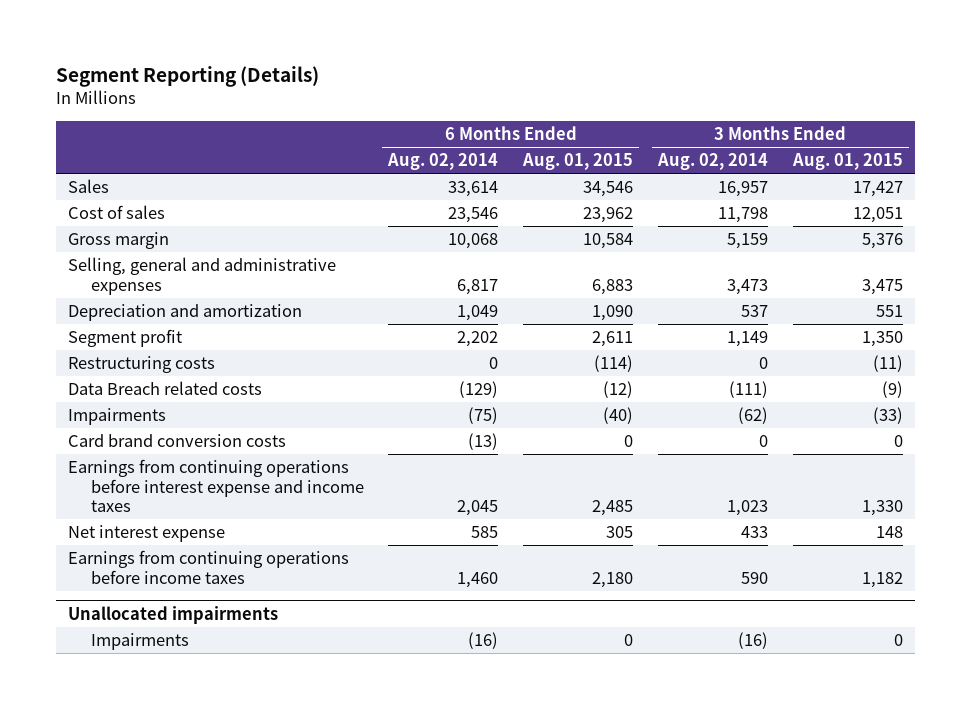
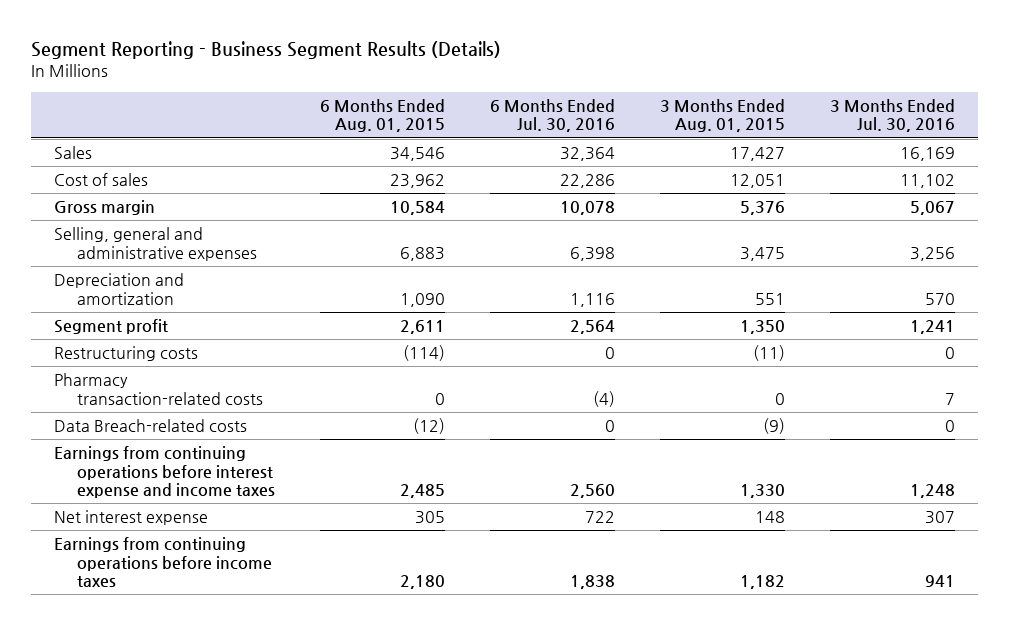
- Segment Reporting (Details)
+ Segment Reporting - Business Segment Results (Details)
- | 6 Months Ended Aug. 02, 2014 | 6 Months Ended Aug. 01, 2015 | 3 Months Ended Aug. 02, 2014 | 3 Months Ended Aug. 01, 2015
+ | 6 Months Ended Aug. 01, 2015 | 6 Months Ended Jul. 30, 2016 | 3 Months Ended Aug. 01, 2015 | 3 Months Ended Jul. 30, 2016
- Data Breach related costs | (129) | (12) | (111) | (9)
- Impairments | (75) | (40) | (62) | (33)
- Card brand conversion costs | (13) | 0 | 0 | 0
+ Pharmacy transaction-related costs | 0 | (4) | 0 | 7
+ Data Breach-related costs | (12) | 0 | (9) | 0
- Unallocated impairments
- Impairments | (16) | 0 | (16) | 0

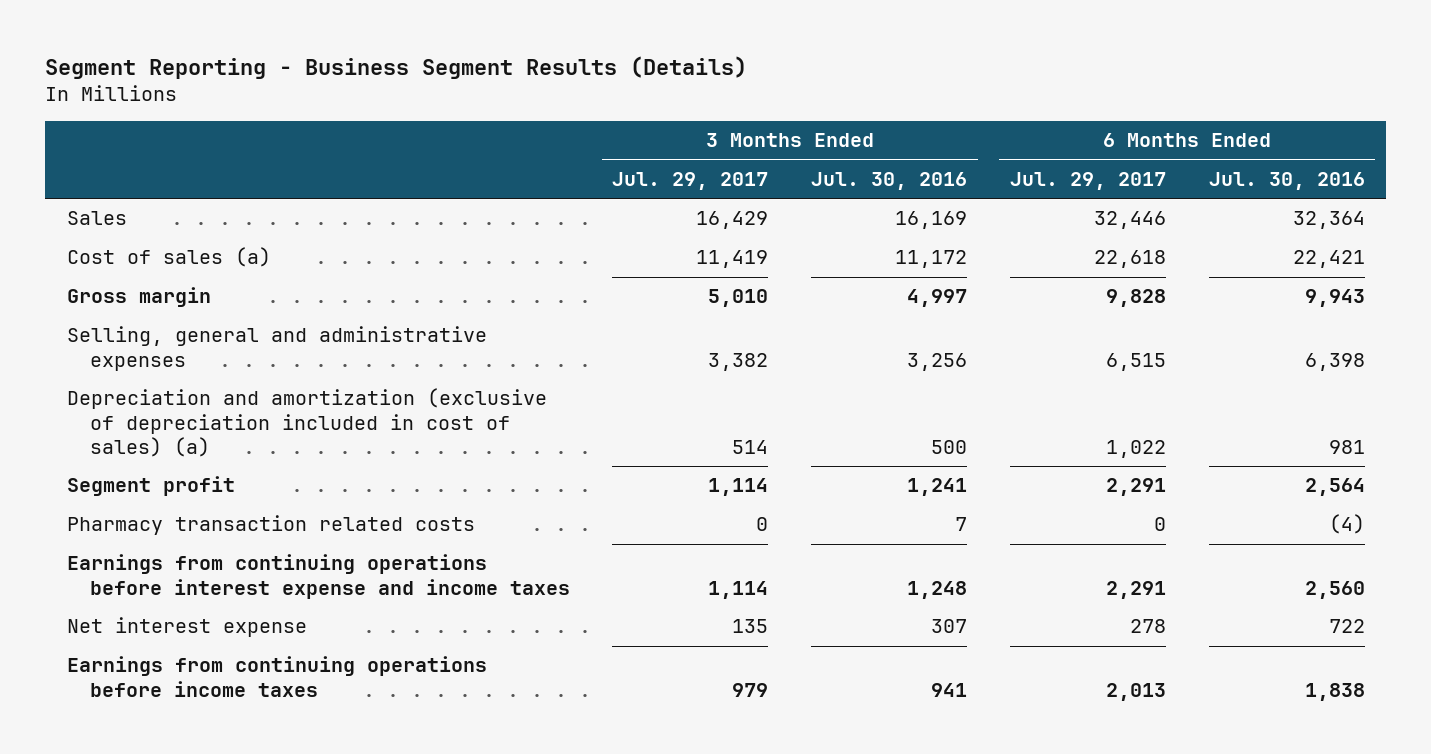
- | 6 Months Ended Aug. 01, 2015 | 6 Months Ended Jul. 30, 2016 | 3 Months Ended Aug. 01, 2015 | 3 Months Ended Jul. 30, 2016
+ | 3 Months Ended Jul. 29, 2017 | 3 Months Ended Jul. 30, 2016 | 6 Months Ended Jul. 29, 2017 | 6 Months Ended Jul. 30, 2016
- Cost of sales | 23,962 | 22,286 | 12,051 | 11,102
- Gross margin | 10,584 | 10,078 | 5,376 | 5,067
+ Cost of sales (a) | 11,419 | 11,172 | 22,618 | 22,421
+ Gross margin | 5,010 | 4,997 | 9,828 | 9,943
- Depreciation and amortization | 1,090 | 1,116 | 551 | 570
+ Depreciation and amortization (exclusive of depreciation included in cost of sales) (a) | 514 | 500 | 1,022 | 981
- Restructuring costs | (114) | 0 | (11) | 0
- Pharmacy transaction-related costs | 0 | (4) | 0 | 7
- Data Breach-related costs | (12) | 0 | (9) | 0
+ Pharmacy transaction related costs | 0 | 7 | 0 | (4)

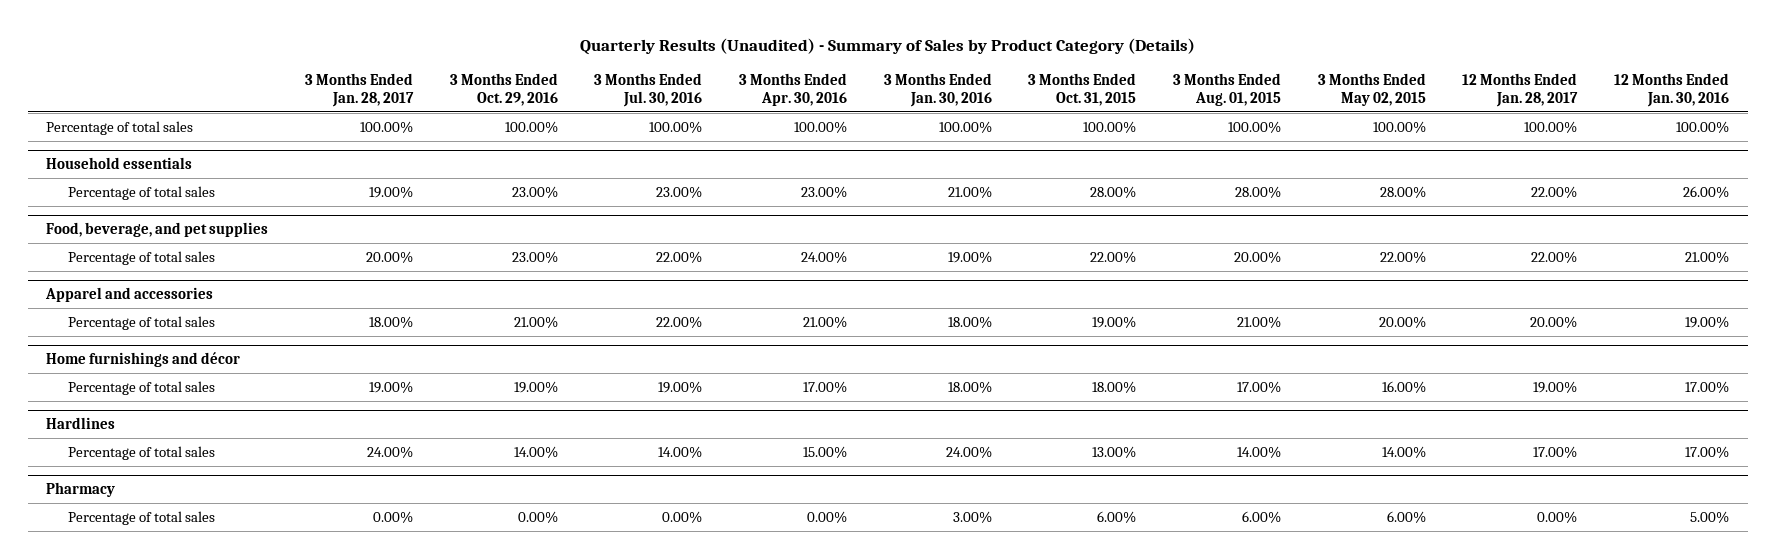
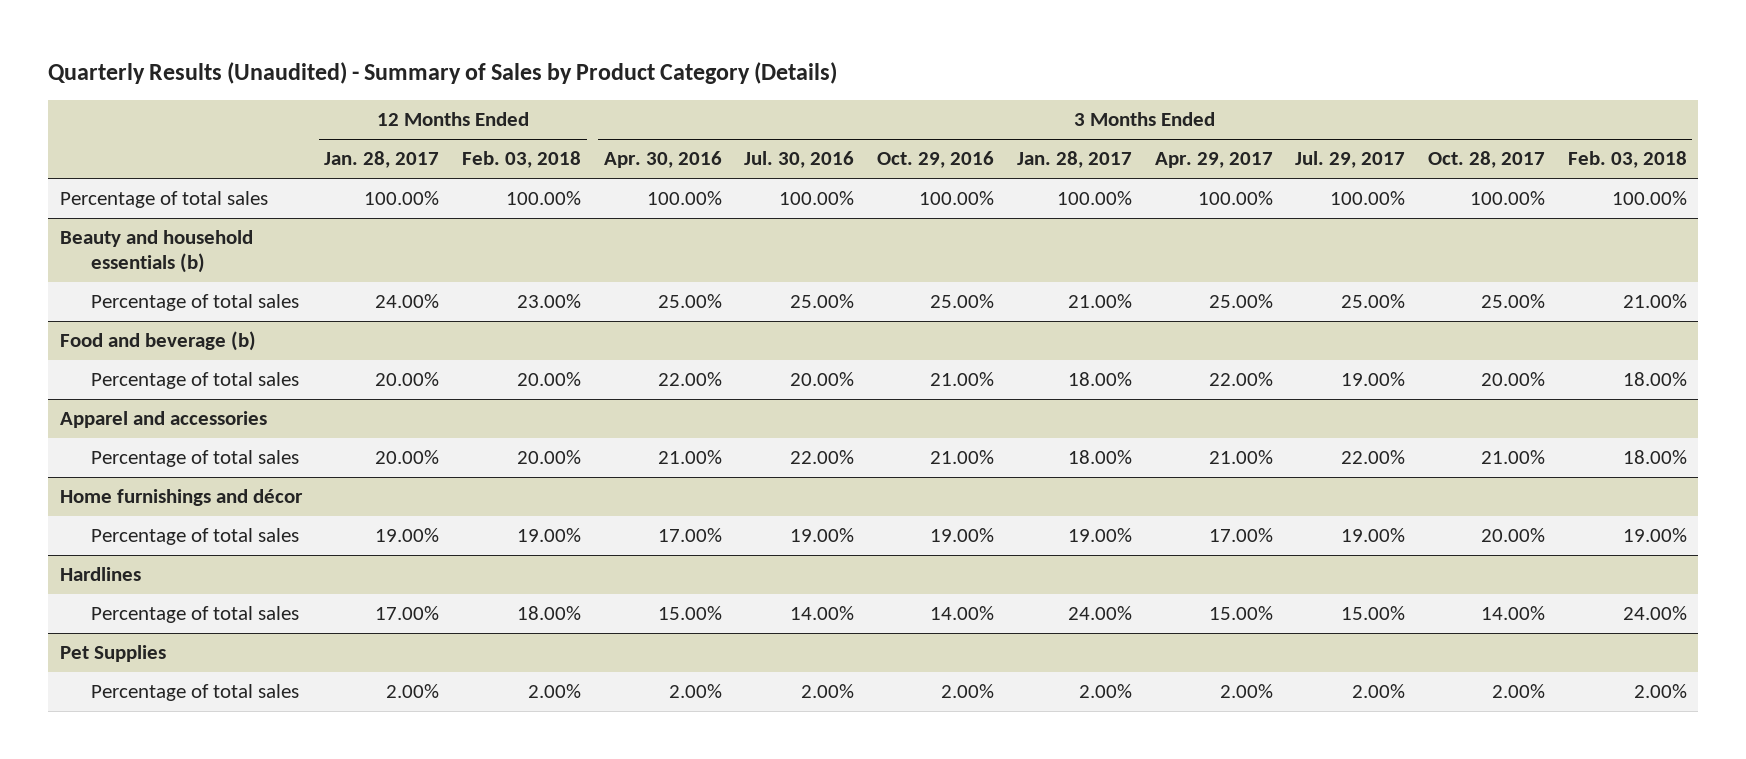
- | 3 Months Ended Jan. 28, 2017 | 3 Months Ended Oct. 29, 2016 | 3 Months Ended Jul. 30, 2016 | 3 Months Ended Apr. 30, 2016 | 3 Months Ended Jan. 30, 2016 | 3 Months Ended Oct. 31, 2015 | 3 Months Ended Aug. 01, 2015 | 3 Months Ended May 02, 2015 | 12 Months Ended Jan. 28, 2017 | 12 Months Ended Jan. 30, 2016
+ | 12 Months Ended Jan. 28, 2017 | 12 Months Ended Feb. 03, 2018 | 3 Months Ended Apr. 30, 2016 | 3 Months Ended Jul. 30, 2016 | 3 Months Ended Oct. 29, 2016 | 3 Months Ended Jan. 28, 2017 | 3 Months Ended Apr. 29, 2017 | 3 Months Ended Jul. 29, 2017 | 3 Months Ended Oct. 28, 2017 | 3 Months Ended Feb. 03, 2018
- Household essentials
- Percentage of total sales | 19.00% | 23.00% | 23.00% | 23.00% | 21.00% | 28.00% | 28.00% | 28.00% | 22.00% | 26.00%
- Food, beverage, and pet supplies
- Percentage of total sales | 20.00% | 23.00% | 22.00% | 24.00% | 19.00% | 22.00% | 20.00% | 22.00% | 22.00% | 21.00%
+ Beauty and household essentials (b)
+ Percentage of total sales | 24.00% | 23.00% | 25.00% | 25.00% | 25.00% | 21.00% | 25.00% | 25.00% | 25.00% | 21.00%
+ Food and beverage (b)
+ Percentage of total sales | 20.00% | 20.00% | 22.00% | 20.00% | 21.00% | 18.00% | 22.00% | 19.00% | 20.00% | 18.00%
- Pharmacy
- Percentage of total sales | 0.00% | 0.00% | 0.00% | 0.00% | 3.00% | 6.00% | 6.00% | 6.00% | 0.00% | 5.00%
+ Pet Supplies
+ Percentage of total sales | 2.00% | 2.00% | 2.00% | 2.00% | 2.00% | 2.00% | 2.00% | 2.00% | 2.00% | 2.00%

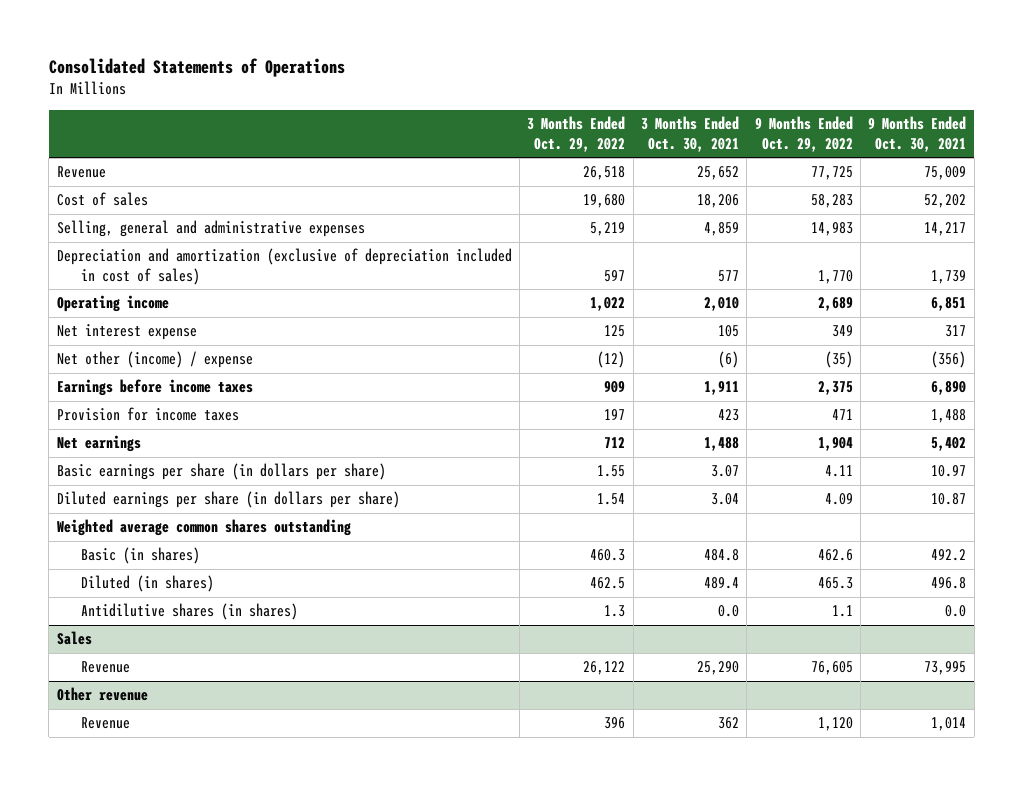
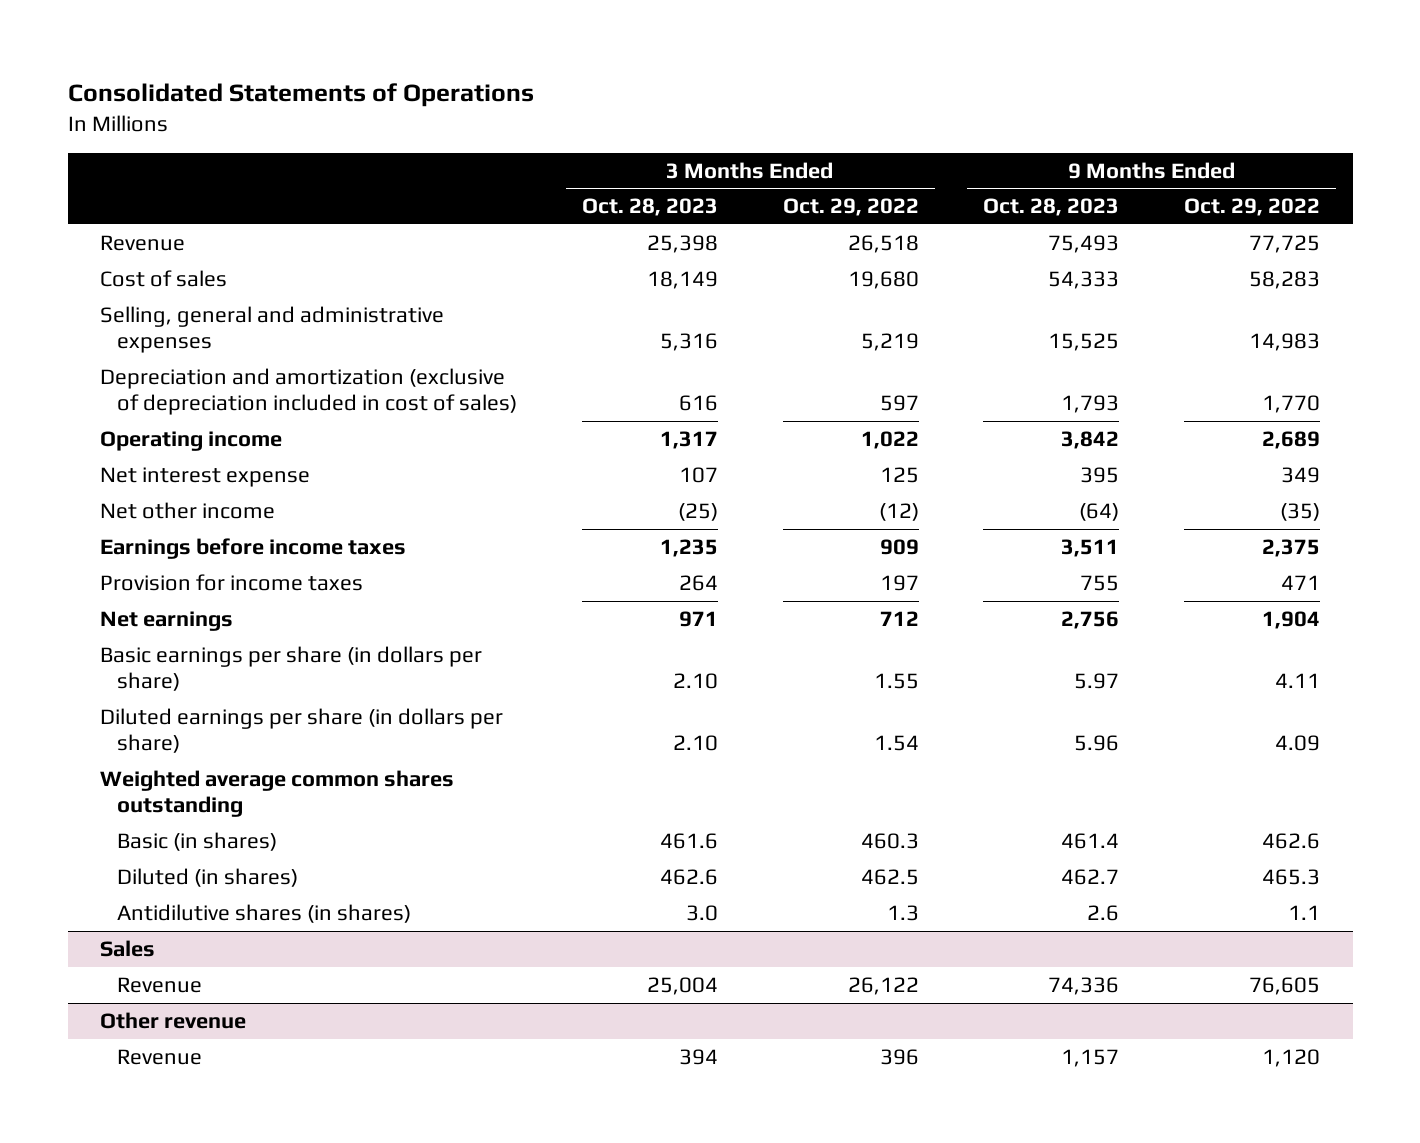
- | 3 Months Ended Oct. 29, 2022 | 3 Months Ended Oct. 30, 2021 | 9 Months Ended Oct. 29, 2022 | 9 Months Ended Oct. 30, 2021
+ | 3 Months Ended Oct. 28, 2023 | 3 Months Ended Oct. 29, 2022 | 9 Months Ended Oct. 28, 2023 | 9 Months Ended Oct. 29, 2022
- Net other (income) / expense | (12) | (6) | (35) | (356)
+ Net other income | (25) | (12) | (64) | (35)

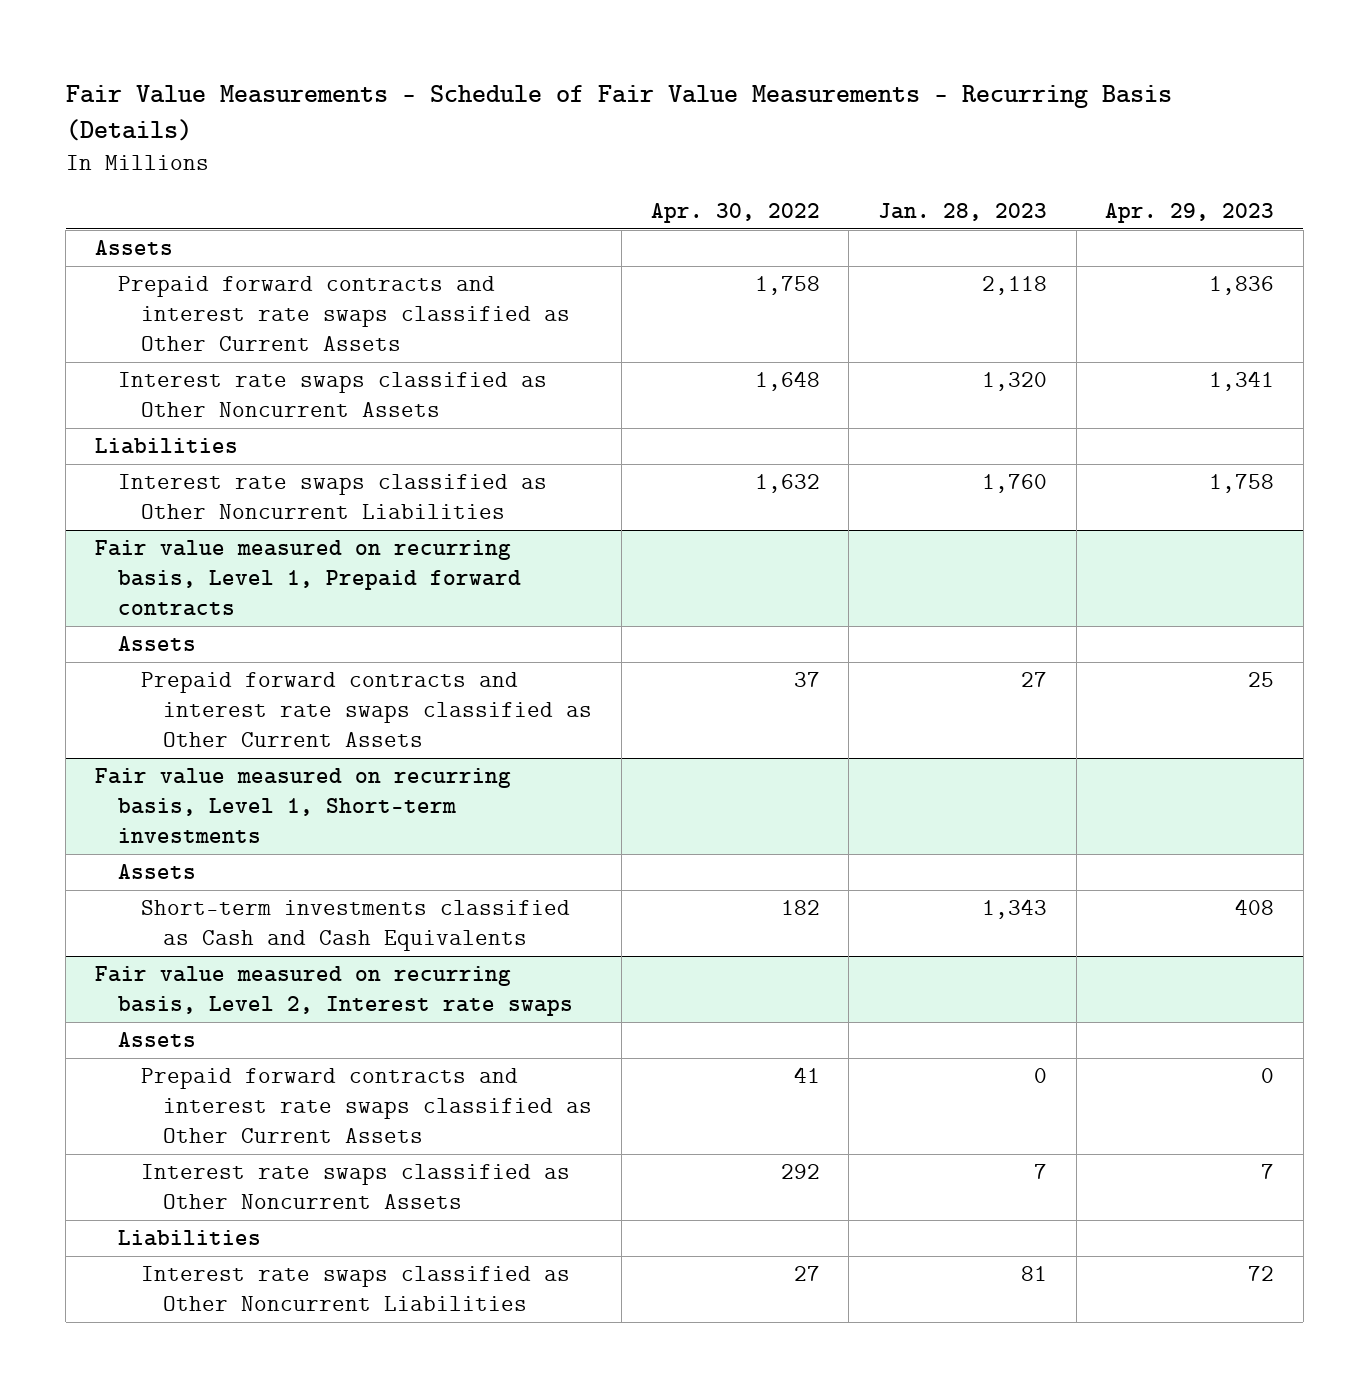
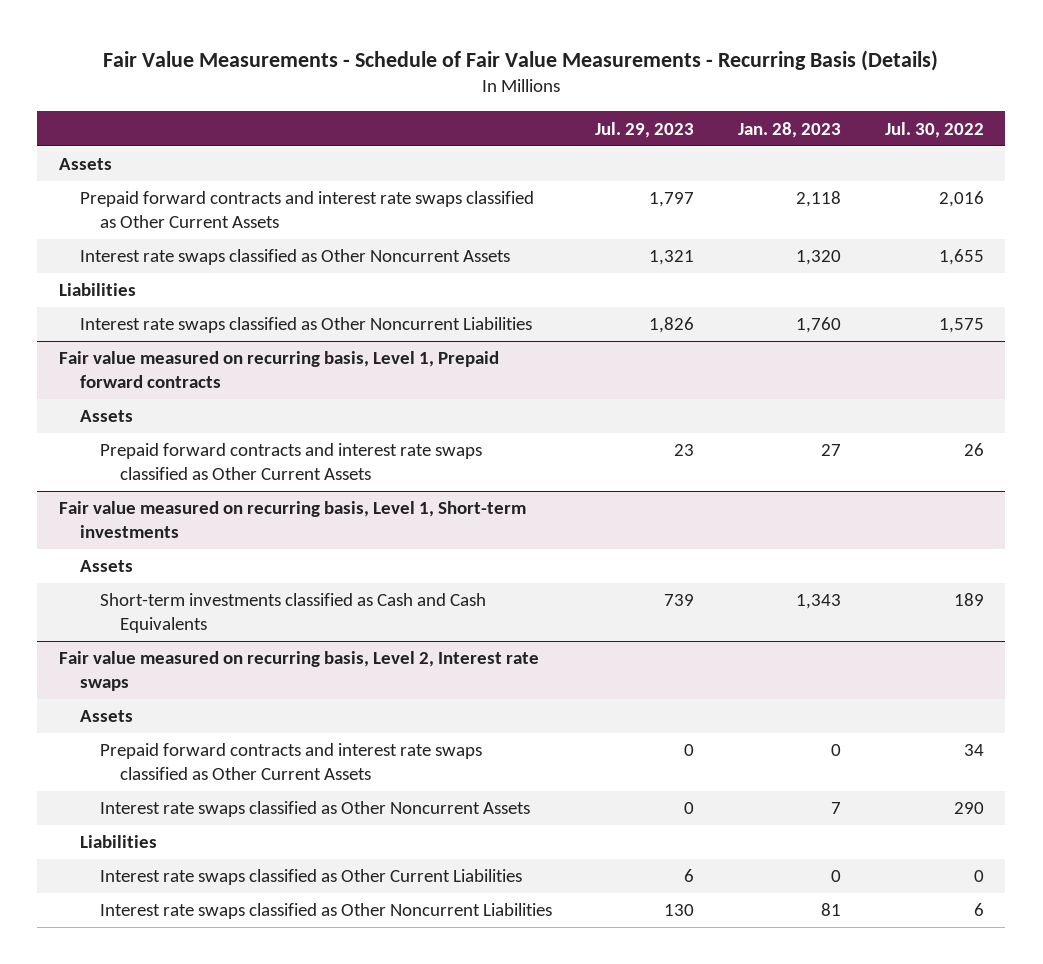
- | Apr. 30, 2022 | Jan. 28, 2023 | Apr. 29, 2023
+ | Jul. 29, 2023 | Jan. 28, 2023 | Jul. 30, 2022
@ Fair value measured on recurring basis, Level 2, Interest rate swaps
+ Interest rate swaps classified as Other Current Liabilities | 6 | 0 | 0

